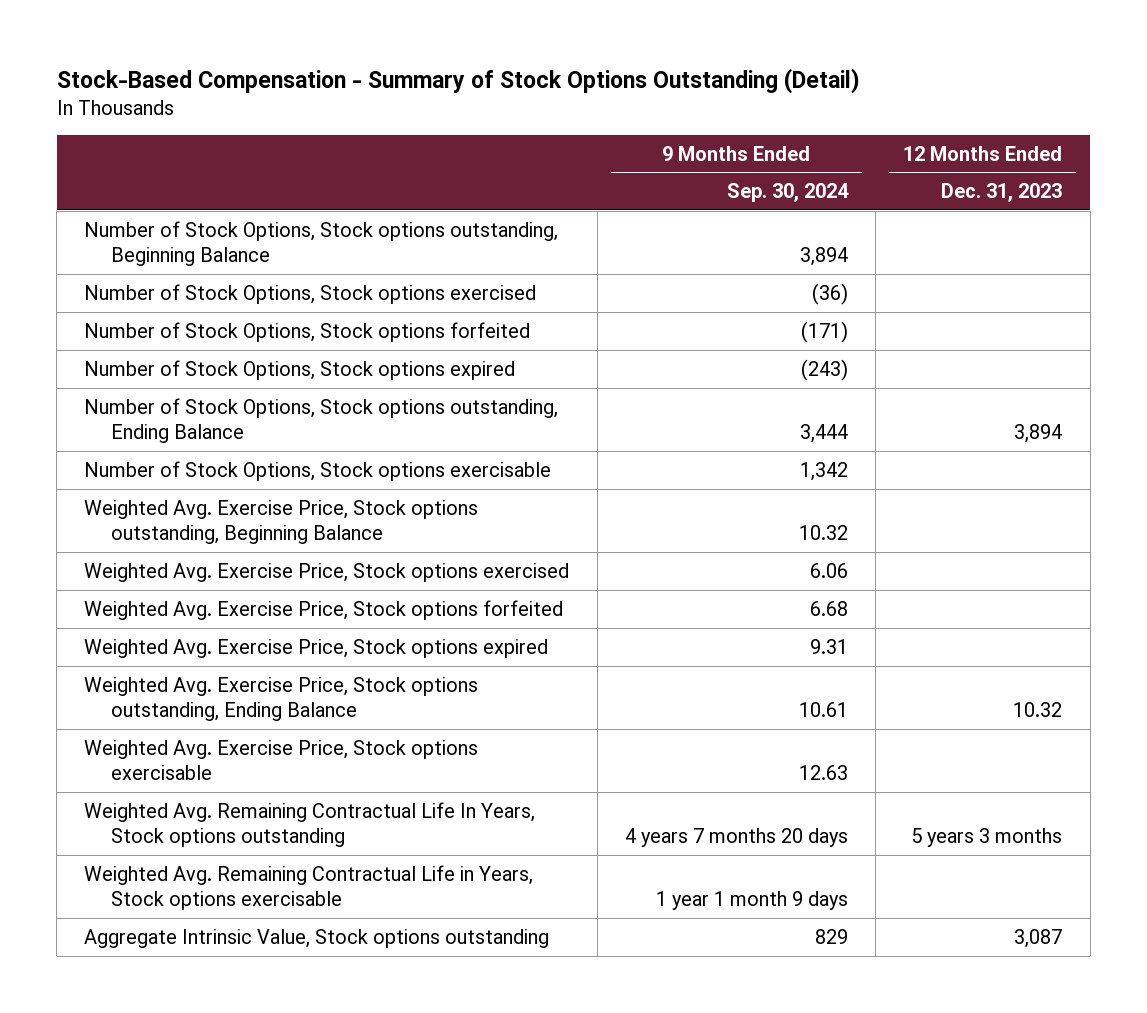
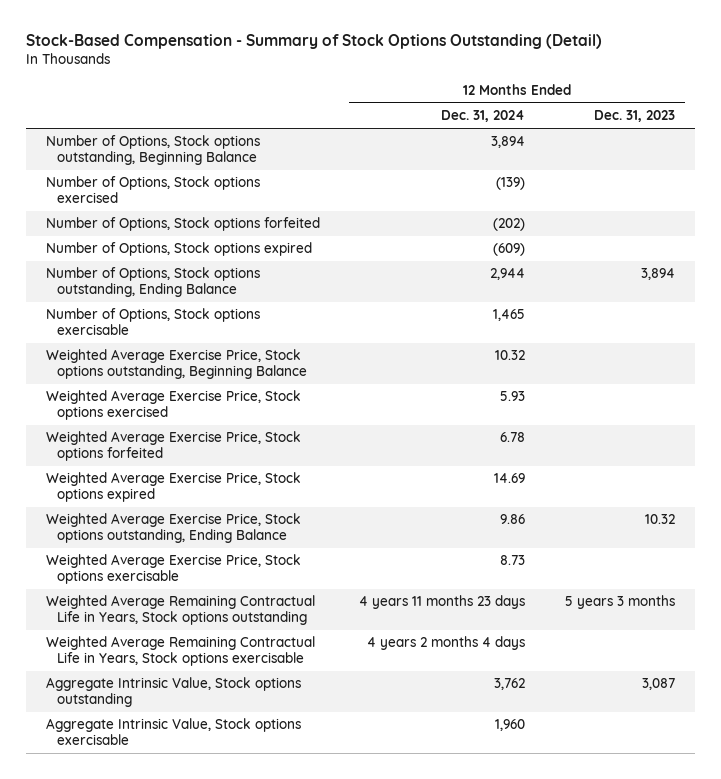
- | 9 Months Ended Sep. 30, 2024 | 12 Months Ended Dec. 31, 2023
+ | 12 Months Ended Dec. 31, 2024 | 12 Months Ended Dec. 31, 2023
- Number of Stock Options, Stock options outstanding, Beginning Balance | 3,894 |
- Number of Stock Options, Stock options exercised | (36) |
- Number of Stock Options, Stock options forfeited | (171) |
- Number of Stock Options, Stock options expired | (243) |
- Number of Stock Options, Stock options outstanding, Ending Balance | 3,444 | 3,894
- Number of Stock Options, Stock options exercisable | 1,342 |
- Weighted Avg. Exercise Price, Stock options outstanding, Beginning Balance | 10.32 |
- Weighted Avg. Exercise Price, Stock options exercised | 6.06 |
- Weighted Avg. Exercise Price, Stock options forfeited | 6.68 |
- Weighted Avg. Exercise Price, Stock options expired | 9.31 |
- Weighted Avg. Exercise Price, Stock options outstanding, Ending Balance | 10.61 | 10.32
- Weighted Avg. Exercise Price, Stock options exercisable | 12.63 |
- Weighted Avg. Remaining Contractual Life In Years, Stock options outstanding | 4 years 7 months 20 days | 5 years 3 months
- Weighted Avg. Remaining Contractual Life in Years, Stock options exercisable | 1 year 1 month 9 days |
+ Number of Options, Stock options outstanding, Beginning Balance | 3,894 |
+ Number of Options, Stock options exercised | (139) |
+ Number of Options, Stock options forfeited | (202) |
+ Number of Options, Stock options expired | (609) |
+ Number of Options, Stock options outstanding, Ending Balance | 2,944 | 3,894
+ Number of Options, Stock options exercisable | 1,465 |
+ Weighted Average Exercise Price, Stock options outstanding, Beginning Balance | 10.32 |
+ Weighted Average Exercise Price, Stock options exercised | 5.93 |
+ Weighted Average Exercise Price, Stock options forfeited | 6.78 |
+ Weighted Average Exercise Price, Stock options expired | 14.69 |
+ Weighted Average Exercise Price, Stock options outstanding, Ending Balance | 9.86 | 10.32
+ Weighted Average Exercise Price, Stock options exercisable | 8.73 |
+ Weighted Average Remaining Contractual Life in Years, Stock options outstanding | 4 years 11 months 23 days | 5 years 3 months
+ Weighted Average Remaining Contractual Life in Years, Stock options exercisable | 4 years 2 months 4 days |
+ Aggregate Intrinsic Value, Stock options exercisable | 1,960 |

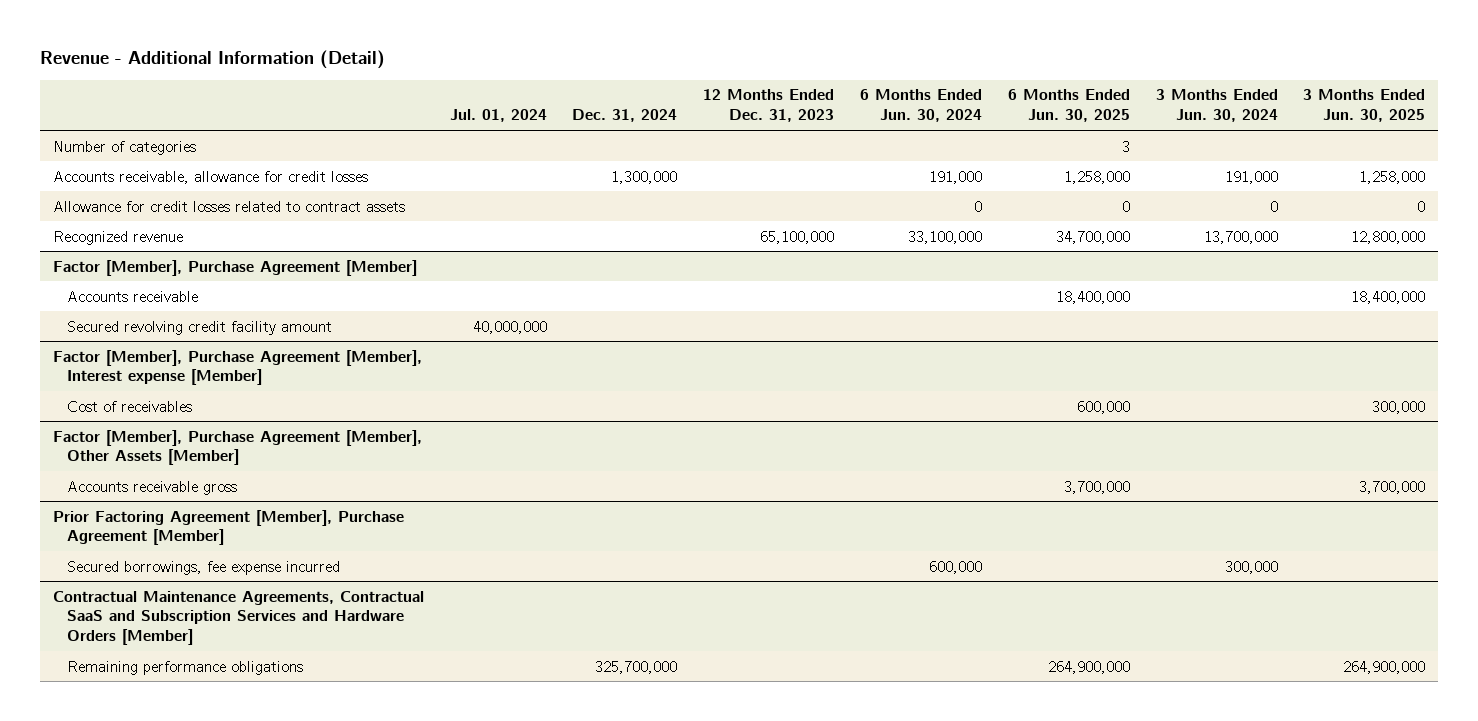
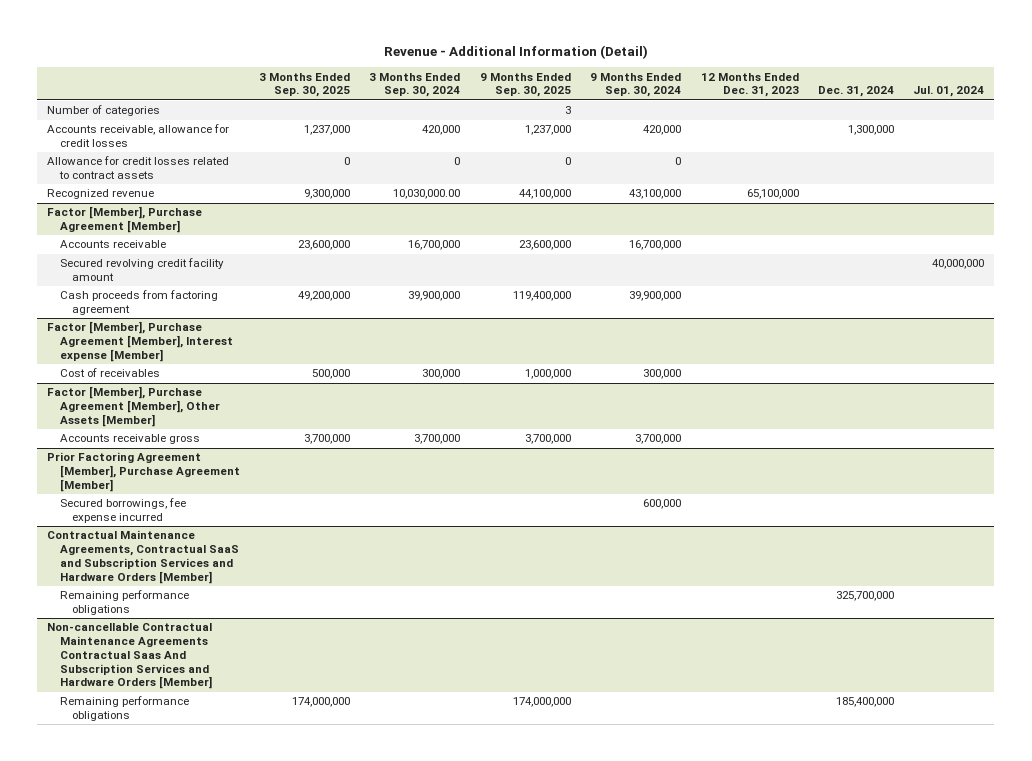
- | Jul. 01, 2024 | Dec. 31, 2024 | 12 Months Ended Dec. 31, 2023 | 6 Months Ended Jun. 30, 2024 | 6 Months Ended Jun. 30, 2025 | 3 Months Ended Jun. 30, 2024 | 3 Months Ended Jun. 30, 2025
+ | 3 Months Ended Sep. 30, 2025 | 3 Months Ended Sep. 30, 2024 | 9 Months Ended Sep. 30, 2025 | 9 Months Ended Sep. 30, 2024 | 12 Months Ended Dec. 31, 2023 | Dec. 31, 2024 | Jul. 01, 2024
@ Factor [Member], Purchase Agreement [Member]
+ Cash proceeds from factoring agreement | 49,200,000 | 39,900,000 | 119,400,000 | 39,900,000 | | |
+ Non-cancellable Contractual Maintenance Agreements Contractual Saas And Subscription Services and Hardware Orders [Member]
+ Remaining performance obligations | 174,000,000 | | 174,000,000 | | | 185,400,000 |

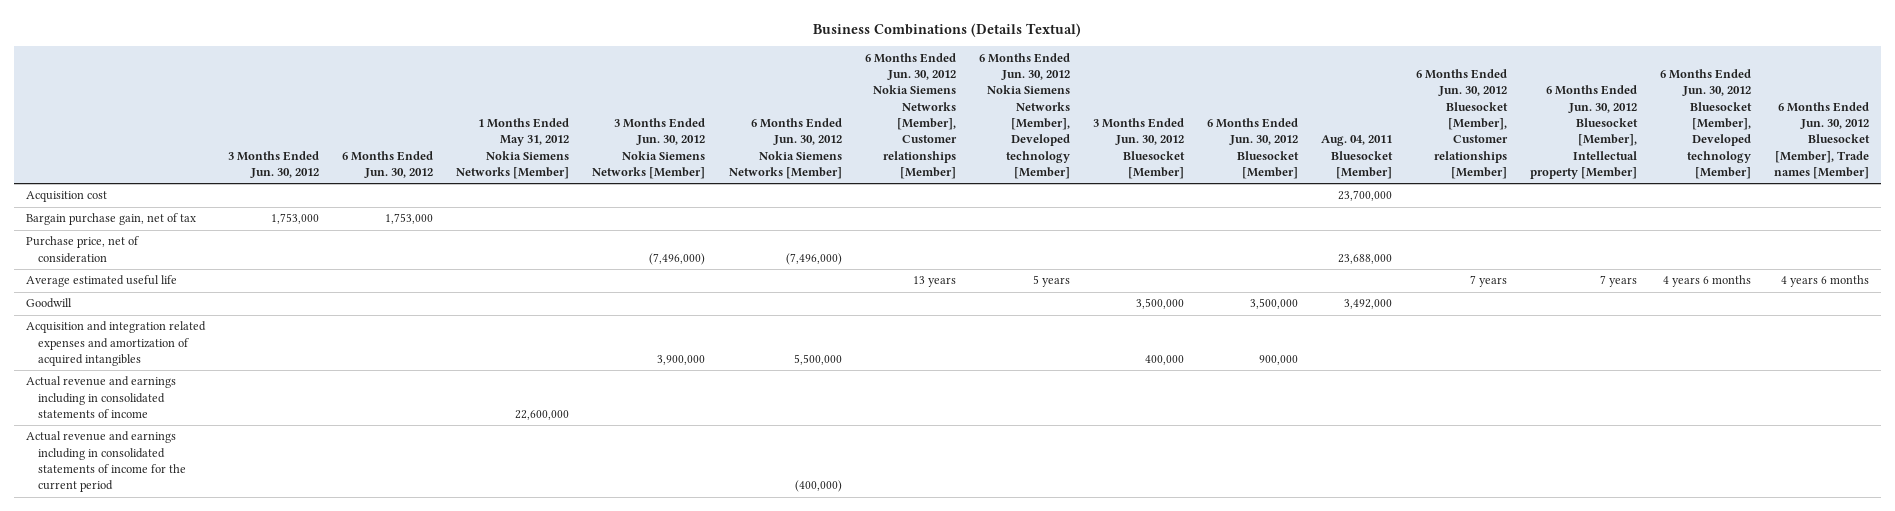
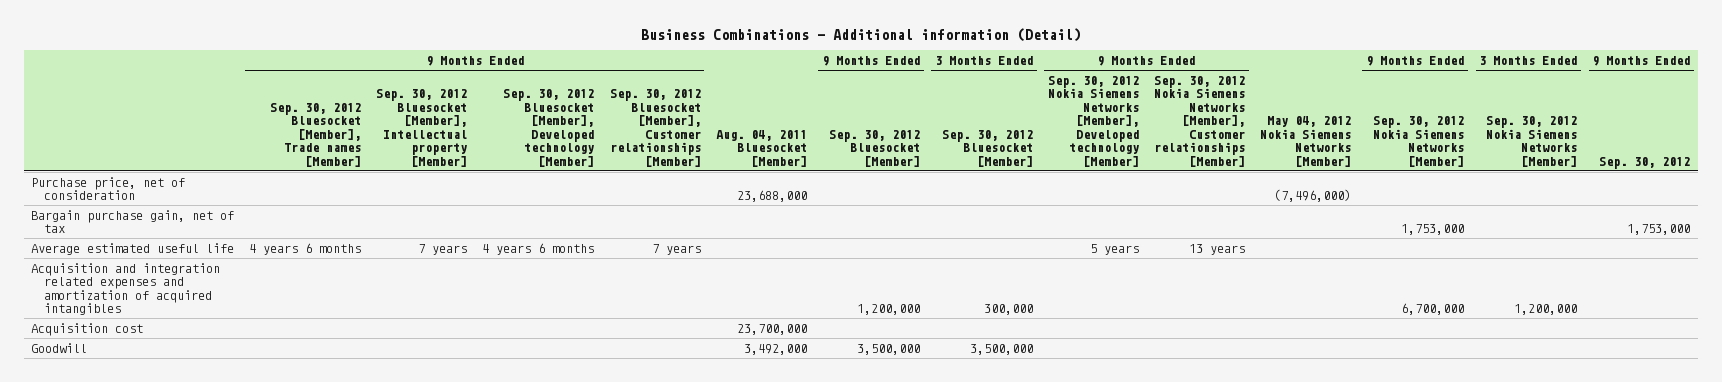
- Business Combinations (Details Textual)
+ Business Combinations - Additional information (Detail)
- | 3 Months Ended Jun. 30, 2012 | 6 Months Ended Jun. 30, 2012 | 1 Months Ended May 31, 2012 Nokia Siemens Networks [Member] | 3 Months Ended Jun. 30, 2012 Nokia Siemens Networks [Member] | 6 Months Ended Jun. 30, 2012 Nokia Siemens Networks [Member] | 6 Months Ended Jun. 30, 2012 Nokia Siemens Networks [Member], Customer relationships [Member] | 6 Months Ended Jun. 30, 2012 Nokia Siemens Networks [Member], Developed technology [Member] | 3 Months Ended Jun. 30, 2012 Bluesocket [Member] | 6 Months Ended Jun. 30, 2012 Bluesocket [Member] | Aug. 04, 2011 Bluesocket [Member] | 6 Months Ended Jun. 30, 2012 Bluesocket [Member], Customer relationships [Member] | 6 Months Ended Jun. 30, 2012 Bluesocket [Member], Intellectual property [Member] | 6 Months Ended Jun. 30, 2012 Bluesocket [Member], Developed technology [Member] | 6 Months Ended Jun. 30, 2012 Bluesocket [Member], Trade names [Member]
+ | 9 Months Ended Sep. 30, 2012 Bluesocket [Member], Trade names [Member] | 9 Months Ended Sep. 30, 2012 Bluesocket [Member], Intellectual property [Member] | 9 Months Ended Sep. 30, 2012 Bluesocket [Member], Developed technology [Member] | 9 Months Ended Sep. 30, 2012 Bluesocket [Member], Customer relationships [Member] | Aug. 04, 2011 Bluesocket [Member] | 9 Months Ended Sep. 30, 2012 Bluesocket [Member] | 3 Months Ended Sep. 30, 2012 Bluesocket [Member] | 9 Months Ended Sep. 30, 2012 Nokia Siemens Networks [Member], Developed technology [Member] | 9 Months Ended Sep. 30, 2012 Nokia Siemens Networks [Member], Customer relationships [Member] | May 04, 2012 Nokia Siemens Networks [Member] | 9 Months Ended Sep. 30, 2012 Nokia Siemens Networks [Member] | 3 Months Ended Sep. 30, 2012 Nokia Siemens Networks [Member] | 9 Months Ended Sep. 30, 2012
moved down: Bargain purchase gain, net of tax | | | | | | | | | | | 1,753,000 | | 1,753,000
- Actual revenue and earnings including in consolidated statements of income | | | 22,600,000 | | | | | | | | | | |
- Actual revenue and earnings including in consolidated statements of income for the current period | | | | | (400,000) | | | | | | | | |
moved down: Acquisition cost | | | | | 23,700,000 | | | | | | | |
moved down: Goodwill | | | | | 3,492,000 | 3,500,000 | 3,500,000 | | | | | |

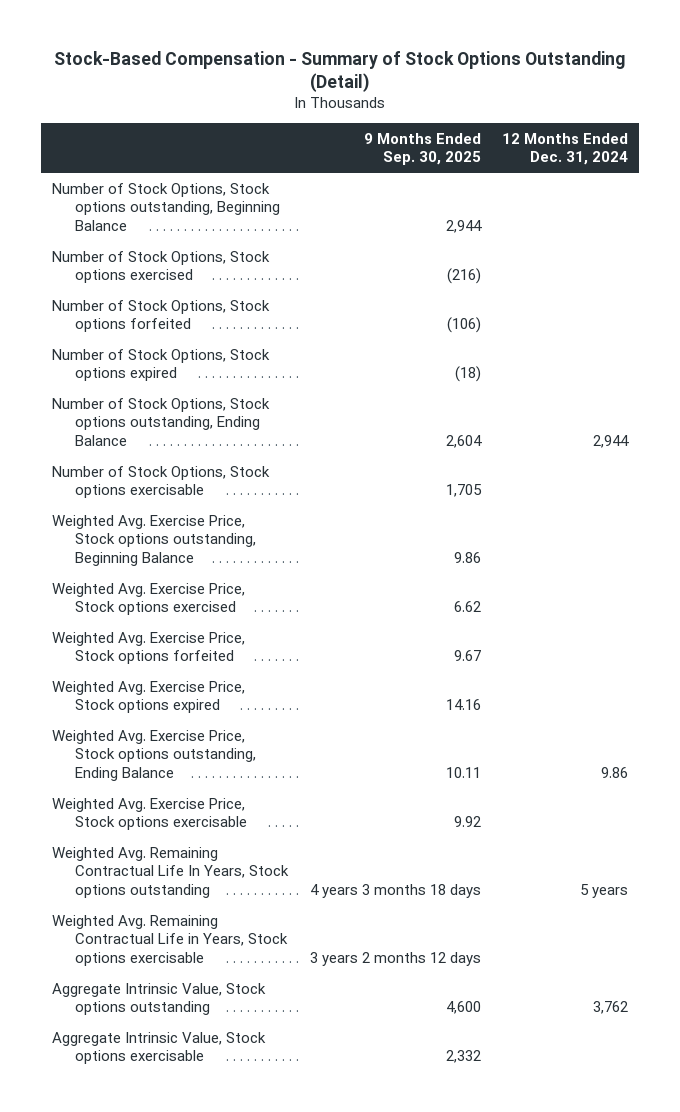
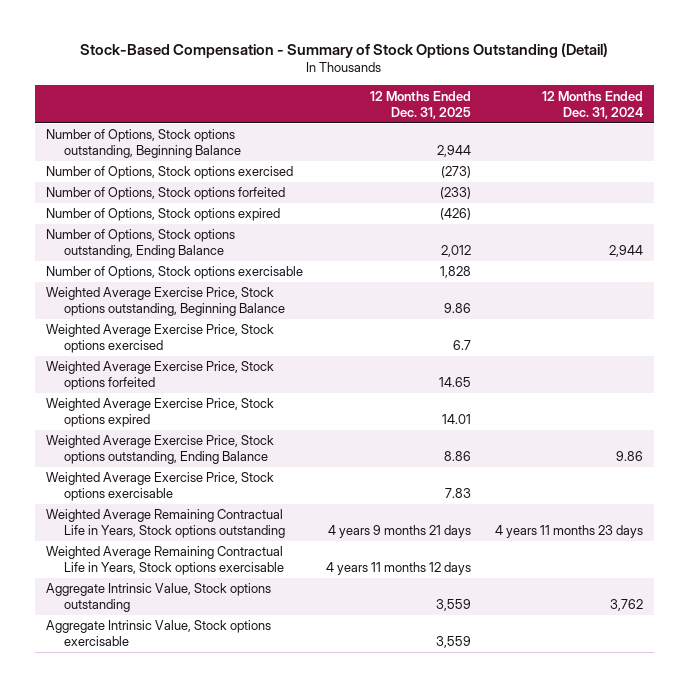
- | 9 Months Ended Sep. 30, 2025 | 12 Months Ended Dec. 31, 2024
+ | 12 Months Ended Dec. 31, 2025 | 12 Months Ended Dec. 31, 2024
- Number of Stock Options, Stock options outstanding, Beginning Balance | 2,944 |
- Number of Stock Options, Stock options exercised | (216) |
- Number of Stock Options, Stock options forfeited | (106) |
- Number of Stock Options, Stock options expired | (18) |
- Number of Stock Options, Stock options outstanding, Ending Balance | 2,604 | 2,944
- Number of Stock Options, Stock options exercisable | 1,705 |
- Weighted Avg. Exercise Price, Stock options outstanding, Beginning Balance | 9.86 |
- Weighted Avg. Exercise Price, Stock options exercised | 6.62 |
- Weighted Avg. Exercise Price, Stock options forfeited | 9.67 |
- Weighted Avg. Exercise Price, Stock options expired | 14.16 |
- Weighted Avg. Exercise Price, Stock options outstanding, Ending Balance | 10.11 | 9.86
- Weighted Avg. Exercise Price, Stock options exercisable | 9.92 |
- Weighted Avg. Remaining Contractual Life In Years, Stock options outstanding | 4 years 3 months 18 days | 5 years
- Weighted Avg. Remaining Contractual Life in Years, Stock options exercisable | 3 years 2 months 12 days |
+ Number of Options, Stock options outstanding, Beginning Balance | 2,944 |
+ Number of Options, Stock options exercised | (273) |
+ Number of Options, Stock options forfeited | (233) |
+ Number of Options, Stock options expired | (426) |
+ Number of Options, Stock options outstanding, Ending Balance | 2,012 | 2,944
+ Number of Options, Stock options exercisable | 1,828 |
+ Weighted Average Exercise Price, Stock options outstanding, Beginning Balance | 9.86 |
+ Weighted Average Exercise Price, Stock options exercised | 6.7 |
+ Weighted Average Exercise Price, Stock options forfeited | 14.65 |
+ Weighted Average Exercise Price, Stock options expired | 14.01 |
+ Weighted Average Exercise Price, Stock options outstanding, Ending Balance | 8.86 | 9.86
+ Weighted Average Exercise Price, Stock options exercisable | 7.83 |
+ Weighted Average Remaining Contractual Life in Years, Stock options outstanding | 4 years 9 months 21 days | 4 years 11 months 23 days
+ Weighted Average Remaining Contractual Life in Years, Stock options exercisable | 4 years 11 months 12 days |

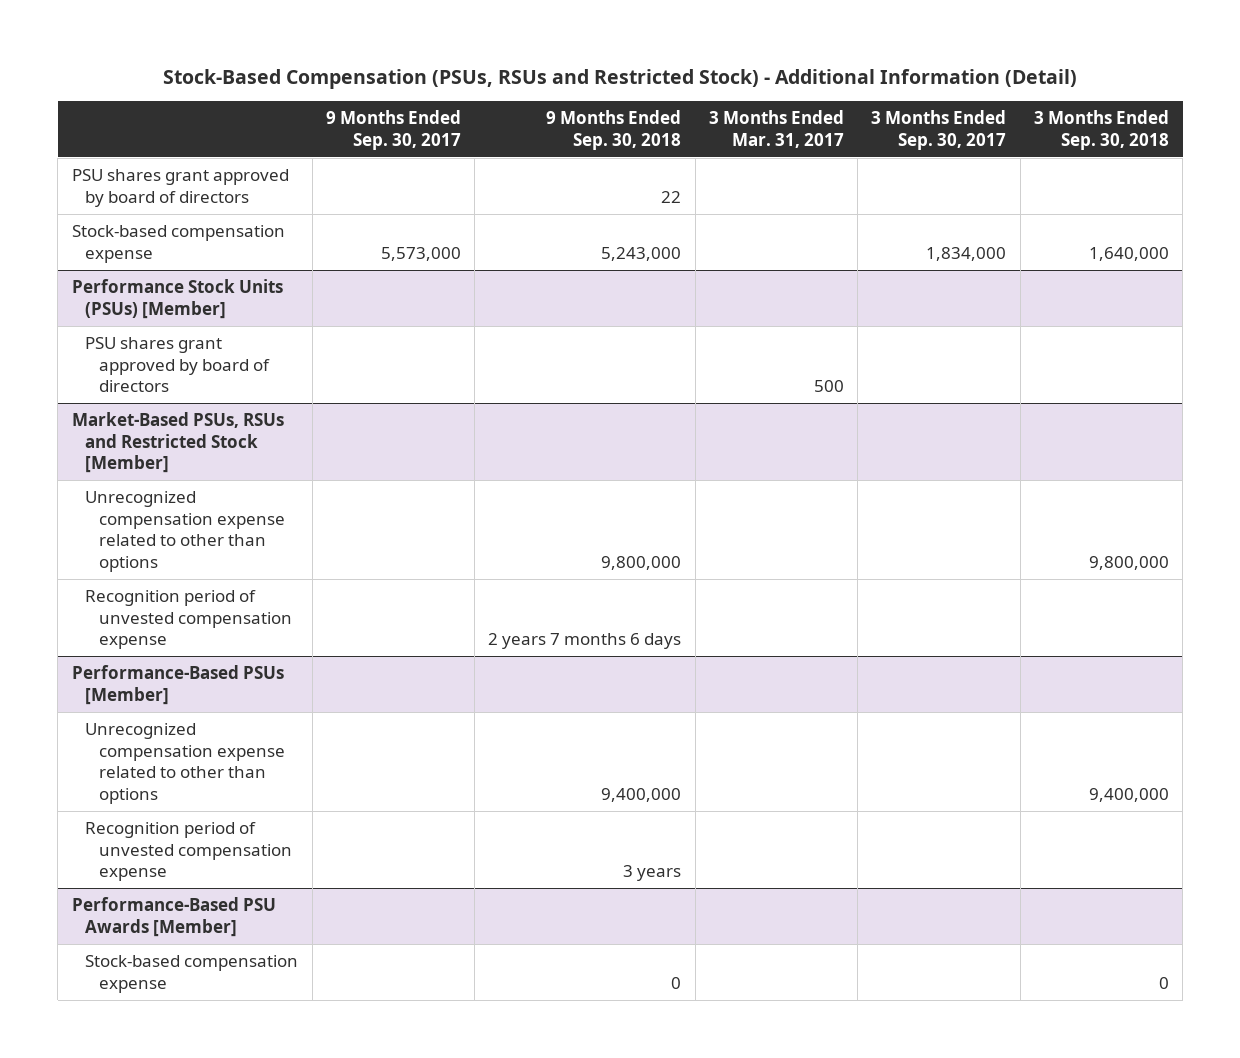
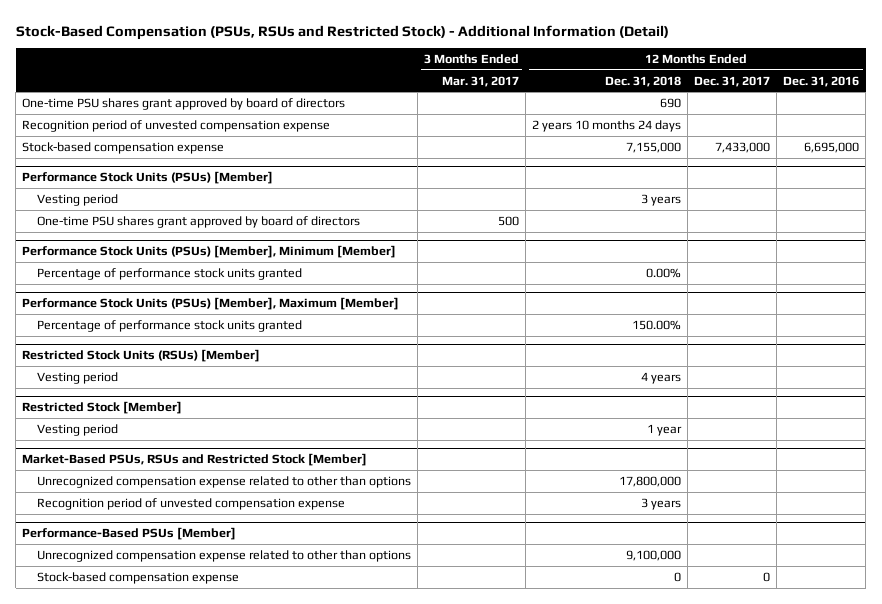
- | 9 Months Ended Sep. 30, 2017 | 9 Months Ended Sep. 30, 2018 | 3 Months Ended Mar. 31, 2017 | 3 Months Ended Sep. 30, 2017 | 3 Months Ended Sep. 30, 2018
+ | 3 Months Ended Mar. 31, 2017 | 12 Months Ended Dec. 31, 2018 | 12 Months Ended Dec. 31, 2017 | 12 Months Ended Dec. 31, 2016
- PSU shares grant approved by board of directors | | 22 | | |
+ One-time PSU shares grant approved by board of directors | | 690 | |
+ Recognition period of unvested compensation expense | | 2 years 10 months 24 days | |
@ Performance Stock Units (PSUs) [Member]
- PSU shares grant approved by board of directors | | | 500 | |
+ Vesting period | | 3 years | |
+ One-time PSU shares grant approved by board of directors | 500 | | |
+ Performance Stock Units (PSUs) [Member], Minimum [Member]
+ Percentage of performance stock units granted | | 0.00% | |
+ Performance Stock Units (PSUs) [Member], Maximum [Member]
+ Percentage of performance stock units granted | | 150.00% | |
+ Restricted Stock Units (RSUs) [Member]
+ Vesting period | | 4 years | |
+ Restricted Stock [Member]
+ Vesting period | | 1 year | |
@ Performance-Based PSUs [Member]
- Recognition period of unvested compensation expense | | 3 years | | |
- Performance-Based PSU Awards [Member]
- Stock-based compensation expense | | 0 | | | 0
@ Performance-Based PSUs [Member]
+ Stock-based compensation expense | | 0 | 0 |

